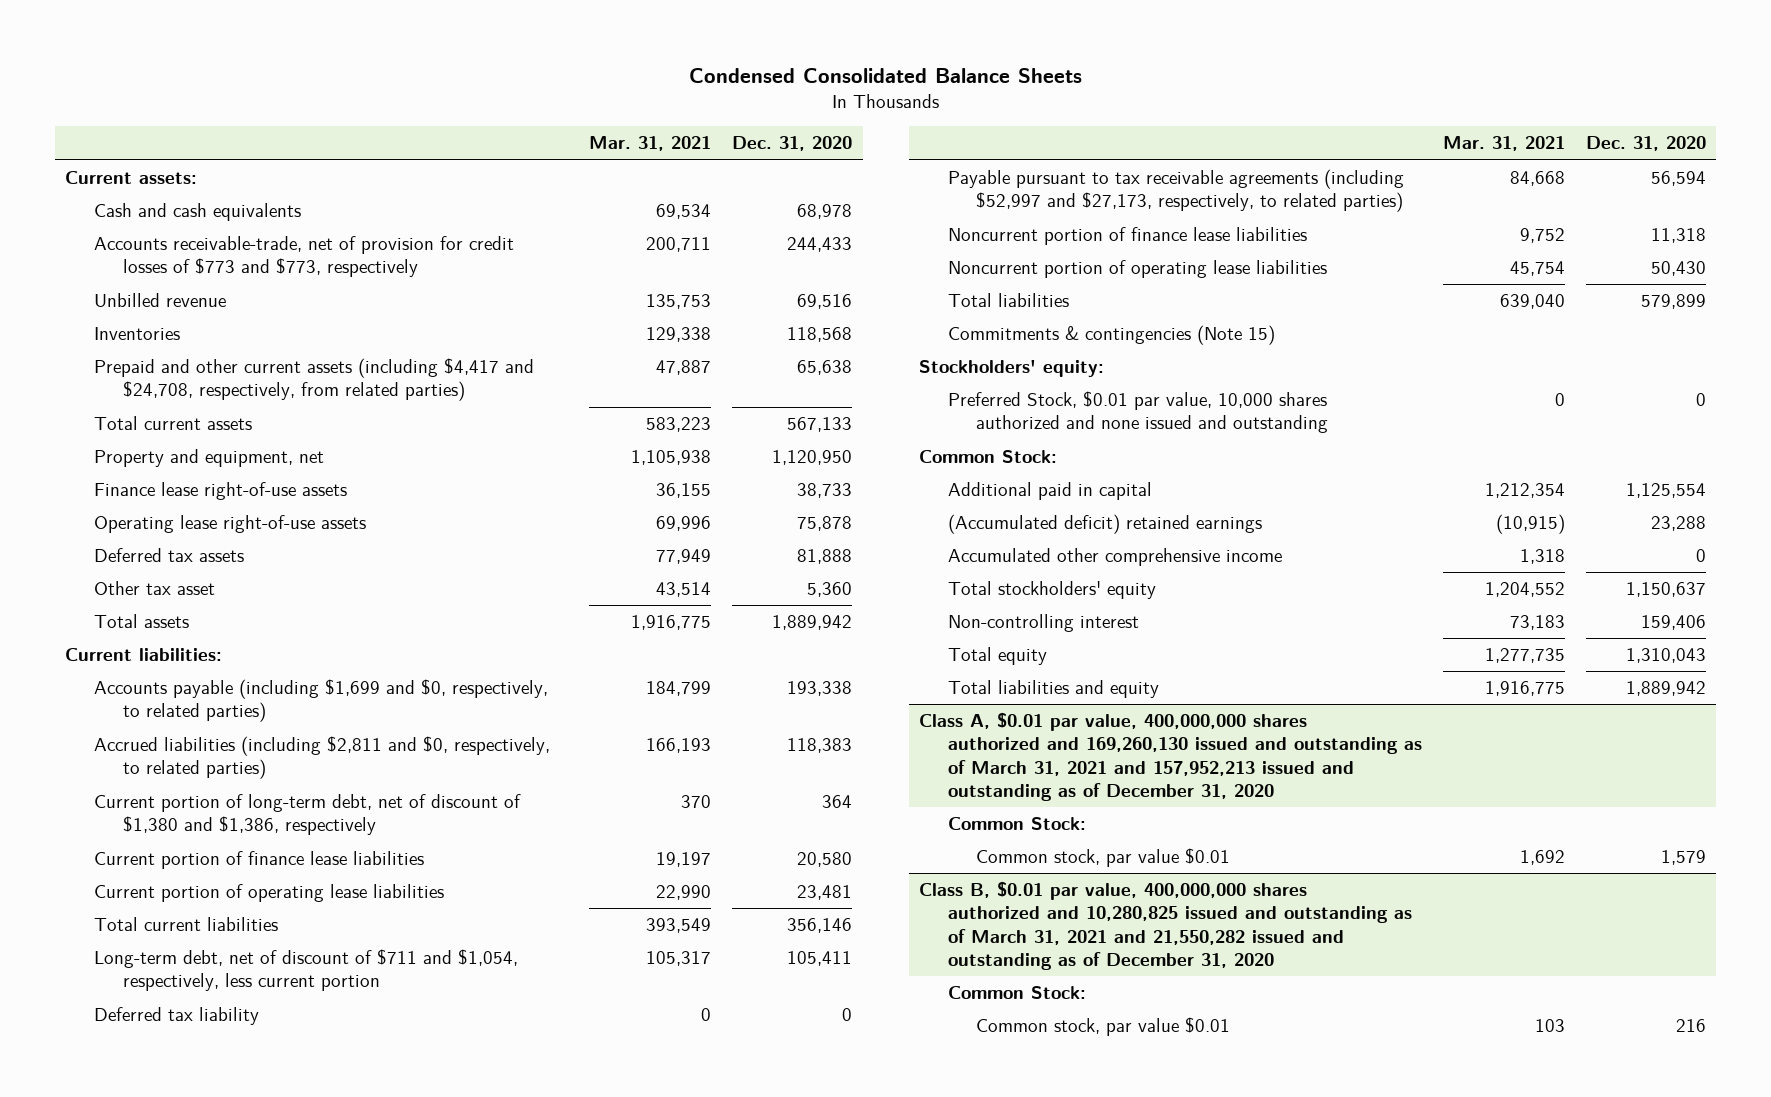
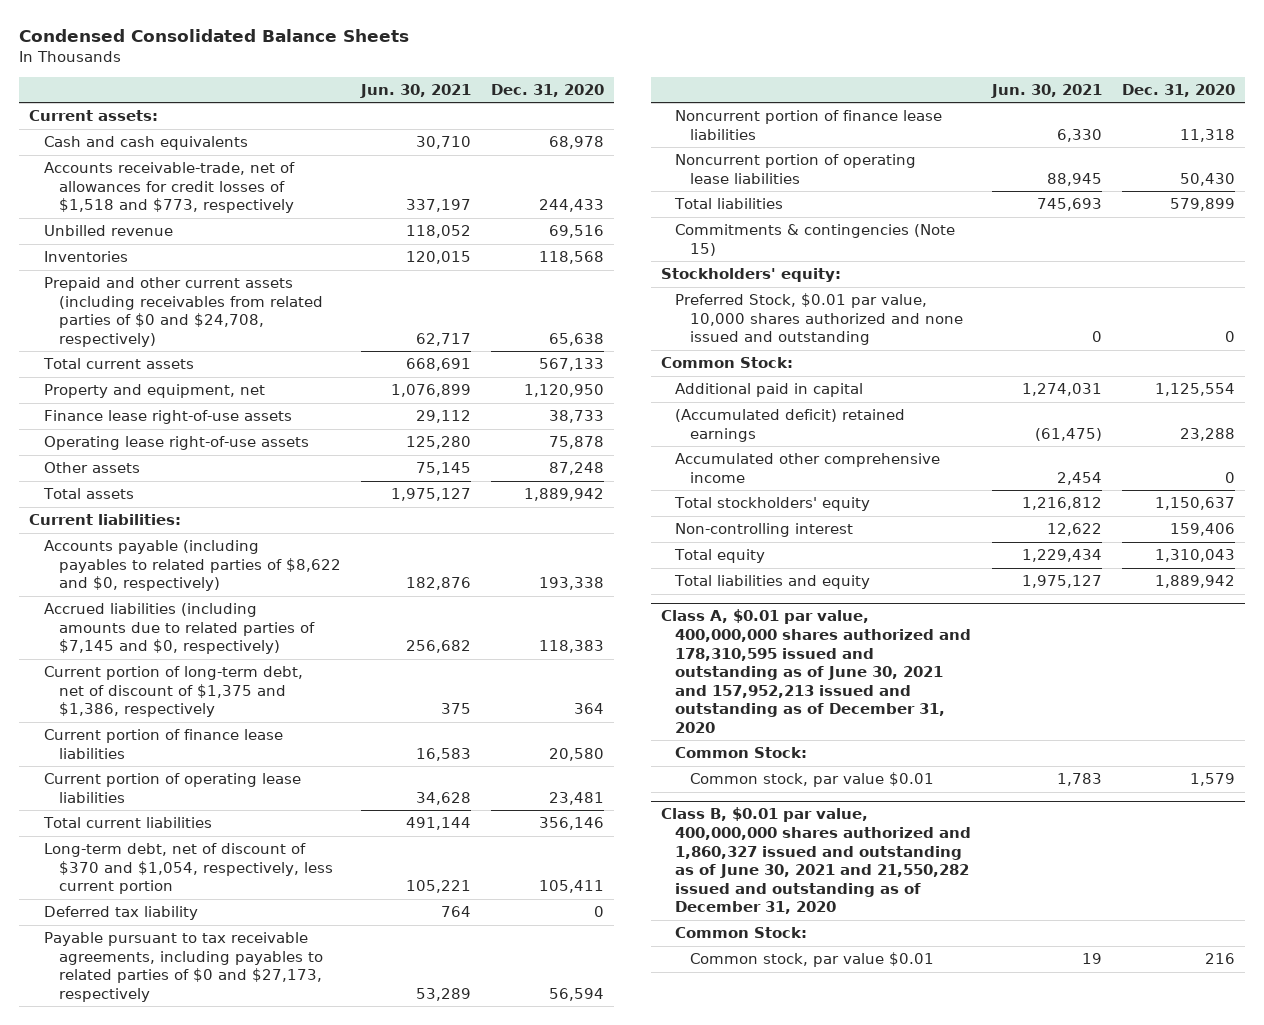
- | Mar. 31, 2021 | Dec. 31, 2020
+ | Jun. 30, 2021 | Dec. 31, 2020
- Accounts receivable-trade, net of provision for credit losses of $773 and $773, respectively | 200,711 | 244,433
+ Accounts receivable-trade, net of allowances for credit losses of $1,518 and $773, respectively | 337,197 | 244,433
- Prepaid and other current assets (including $4,417 and $24,708, respectively, from related parties) | 47,887 | 65,638
+ Prepaid and other current assets (including receivables from related parties of $0 and $24,708, respectively) | 62,717 | 65,638
- Deferred tax assets | 77,949 | 81,888
- Other tax asset | 43,514 | 5,360
+ Other assets | 75,145 | 87,248
- Accounts payable (including $1,699 and $0, respectively, to related parties) | 184,799 | 193,338
- Accrued liabilities (including $2,811 and $0, respectively, to related parties) | 166,193 | 118,383
- Current portion of long-term debt, net of discount of $1,380 and $1,386, respectively | 370 | 364
+ Accounts payable (including payables to related parties of $8,622 and $0, respectively) | 182,876 | 193,338
+ Accrued liabilities (including amounts due to related parties of $7,145 and $0, respectively) | 256,682 | 118,383
+ Current portion of long-term debt, net of discount of $1,375 and $1,386, respectively | 375 | 364
- Long-term debt, net of discount of $711 and $1,054, respectively, less current portion | 105,317 | 105,411
+ Long-term debt, net of discount of $370 and $1,054, respectively, less current portion | 105,221 | 105,411
- Payable pursuant to tax receivable agreements (including $52,997 and $27,173, respectively, to related parties) | 84,668 | 56,594
+ Payable pursuant to tax receivable agreements, including payables to related parties of $0 and $27,173, respectively | 53,289 | 56,594
- Class A, $0.01 par value, 400,000,000 shares authorized and 169,260,130 issued and outstanding as of March 31, 2021 and 157,952,213 issued and outstanding as of December 31, 2020
+ Class A, $0.01 par value, 400,000,000 shares authorized and 178,310,595 issued and outstanding as of June 30, 2021 and 157,952,213 issued and outstanding as of December 31, 2020
- Class B, $0.01 par value, 400,000,000 shares authorized and 10,280,825 issued and outstanding as of March 31, 2021 and 21,550,282 issued and outstanding as of December 31, 2020
+ Class B, $0.01 par value, 400,000,000 shares authorized and 1,860,327 issued and outstanding as of June 30, 2021 and 21,550,282 issued and outstanding as of December 31, 2020

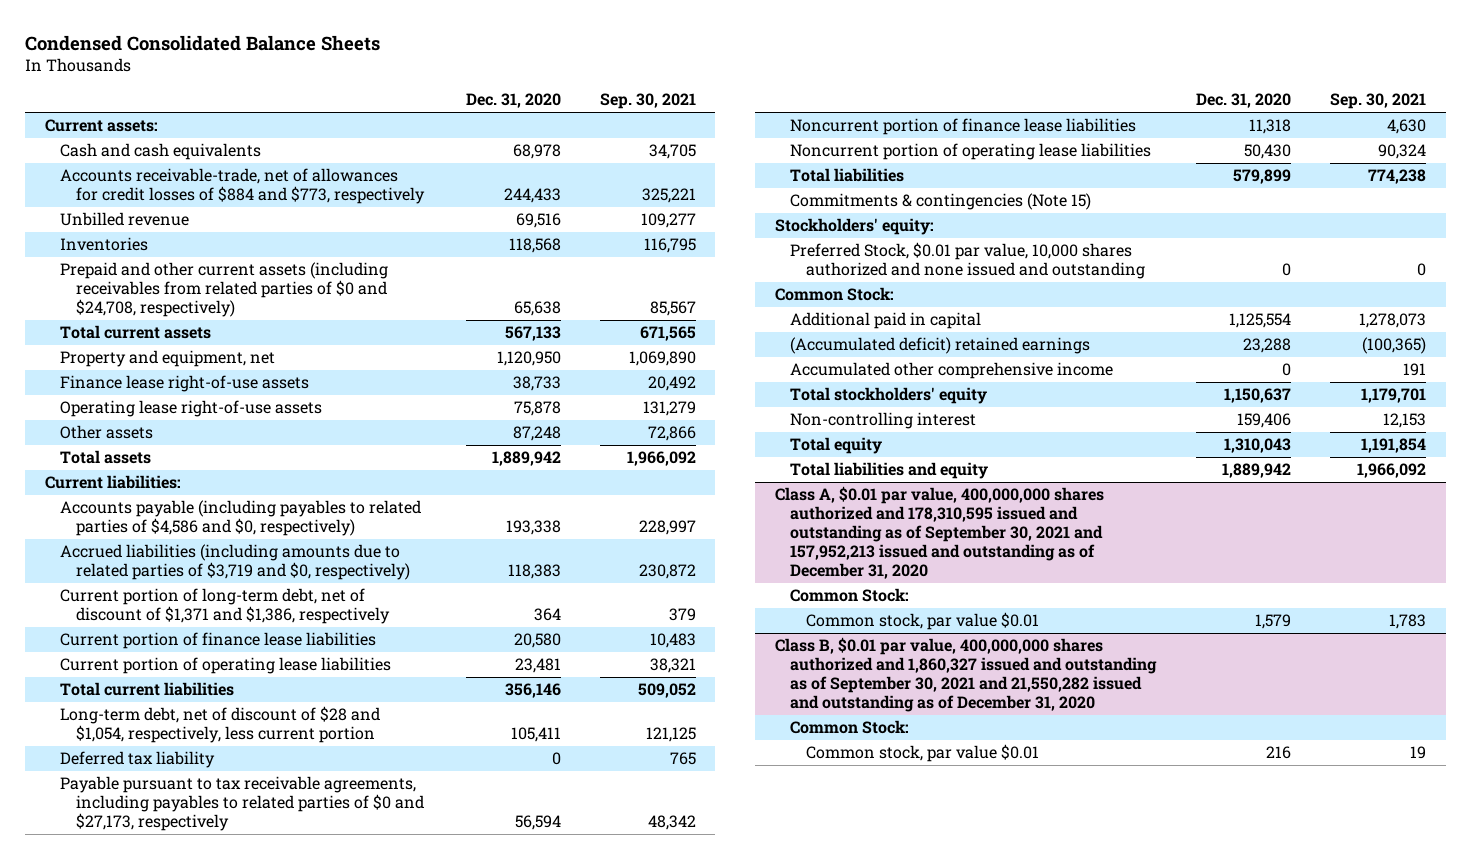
- | Jun. 30, 2021 | Dec. 31, 2020
+ | Dec. 31, 2020 | Sep. 30, 2021
- Accounts receivable-trade, net of allowances for credit losses of $1,518 and $773, respectively | 337,197 | 244,433
+ Accounts receivable-trade, net of allowances for credit losses of $884 and $773, respectively | 244,433 | 325,221
- Accounts payable (including payables to related parties of $8,622 and $0, respectively) | 182,876 | 193,338
- Accrued liabilities (including amounts due to related parties of $7,145 and $0, respectively) | 256,682 | 118,383
- Current portion of long-term debt, net of discount of $1,375 and $1,386, respectively | 375 | 364
+ Accounts payable (including payables to related parties of $4,586 and $0, respectively) | 193,338 | 228,997
+ Accrued liabilities (including amounts due to related parties of $3,719 and $0, respectively) | 118,383 | 230,872
+ Current portion of long-term debt, net of discount of $1,371 and $1,386, respectively | 364 | 379
- Long-term debt, net of discount of $370 and $1,054, respectively, less current portion | 105,221 | 105,411
+ Long-term debt, net of discount of $28 and $1,054, respectively, less current portion | 105,411 | 121,125
- Class A, $0.01 par value, 400,000,000 shares authorized and 178,310,595 issued and outstanding as of June 30, 2021 and 157,952,213 issued and outstanding as of December 31, 2020
+ Class A, $0.01 par value, 400,000,000 shares authorized and 178,310,595 issued and outstanding as of September 30, 2021 and 157,952,213 issued and outstanding as of December 31, 2020
- Class B, $0.01 par value, 400,000,000 shares authorized and 1,860,327 issued and outstanding as of June 30, 2021 and 21,550,282 issued and outstanding as of December 31, 2020
+ Class B, $0.01 par value, 400,000,000 shares authorized and 1,860,327 issued and outstanding as of September 30, 2021 and 21,550,282 issued and outstanding as of December 31, 2020

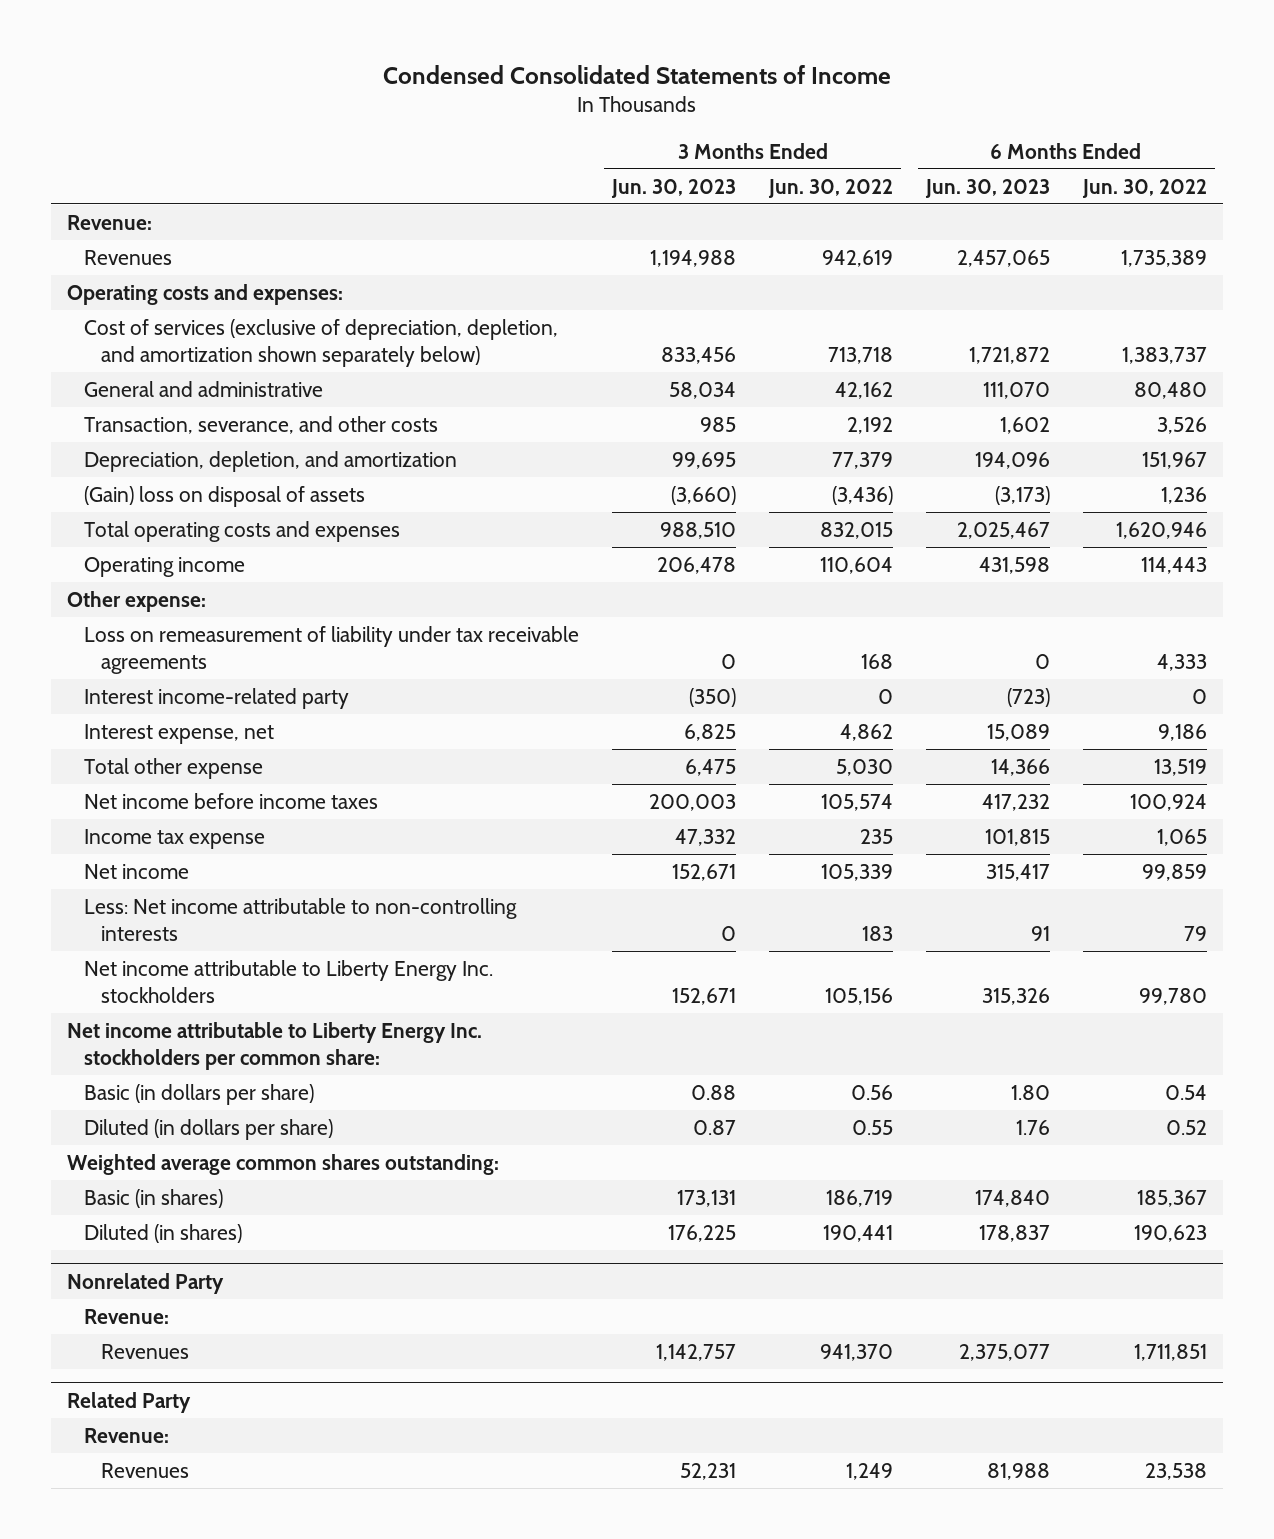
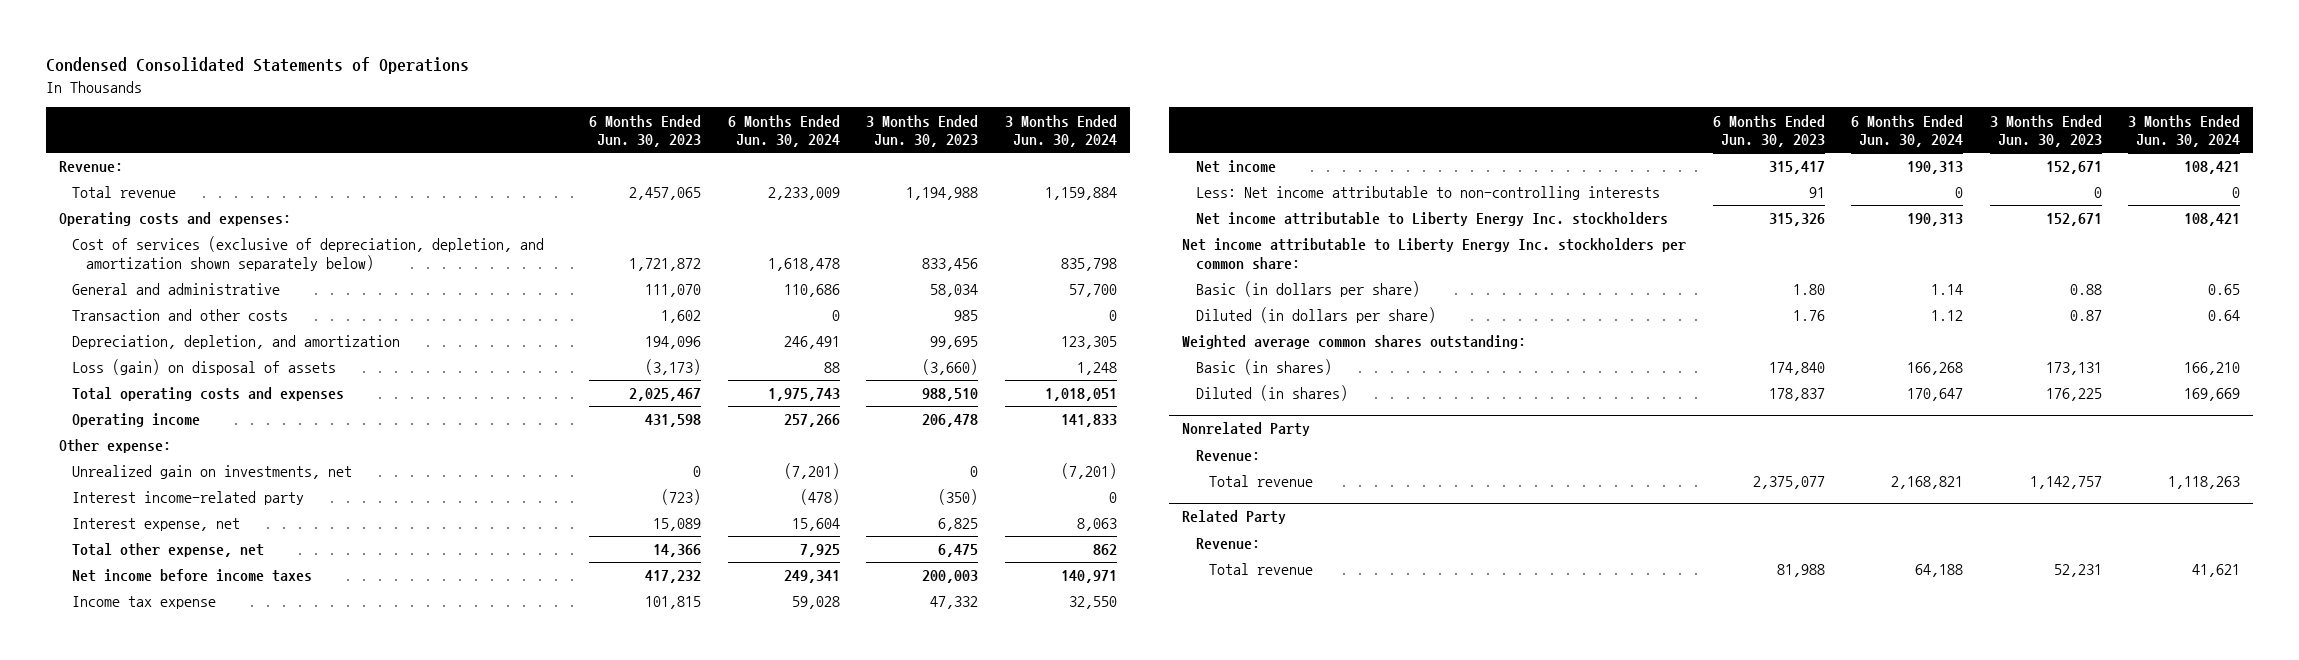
- Condensed Consolidated Statements of Income
+ Condensed Consolidated Statements of Operations
- | 3 Months Ended Jun. 30, 2023 | 3 Months Ended Jun. 30, 2022 | 6 Months Ended Jun. 30, 2023 | 6 Months Ended Jun. 30, 2022
+ | 6 Months Ended Jun. 30, 2023 | 6 Months Ended Jun. 30, 2024 | 3 Months Ended Jun. 30, 2023 | 3 Months Ended Jun. 30, 2024
- Revenues | 1,194,988 | 942,619 | 2,457,065 | 1,735,389
+ Total revenue | 2,457,065 | 2,233,009 | 1,194,988 | 1,159,884
- Transaction, severance, and other costs | 985 | 2,192 | 1,602 | 3,526
+ Transaction and other costs | 1,602 | 0 | 985 | 0
- (Gain) loss on disposal of assets | (3,660) | (3,436) | (3,173) | 1,236
+ Loss (gain) on disposal of assets | (3,173) | 88 | (3,660) | 1,248
- Loss on remeasurement of liability under tax receivable agreements | 0 | 168 | 0 | 4,333
+ Unrealized gain on investments, net | 0 | (7,201) | 0 | (7,201)
- Total other expense | 6,475 | 5,030 | 14,366 | 13,519
+ Total other expense, net | 14,366 | 7,925 | 6,475 | 862
@ Nonrelated Party
- Revenues | 1,142,757 | 941,370 | 2,375,077 | 1,711,851
+ Total revenue | 2,375,077 | 2,168,821 | 1,142,757 | 1,118,263
@ Related Party
- Revenues | 52,231 | 1,249 | 81,988 | 23,538
+ Total revenue | 81,988 | 64,188 | 52,231 | 41,621

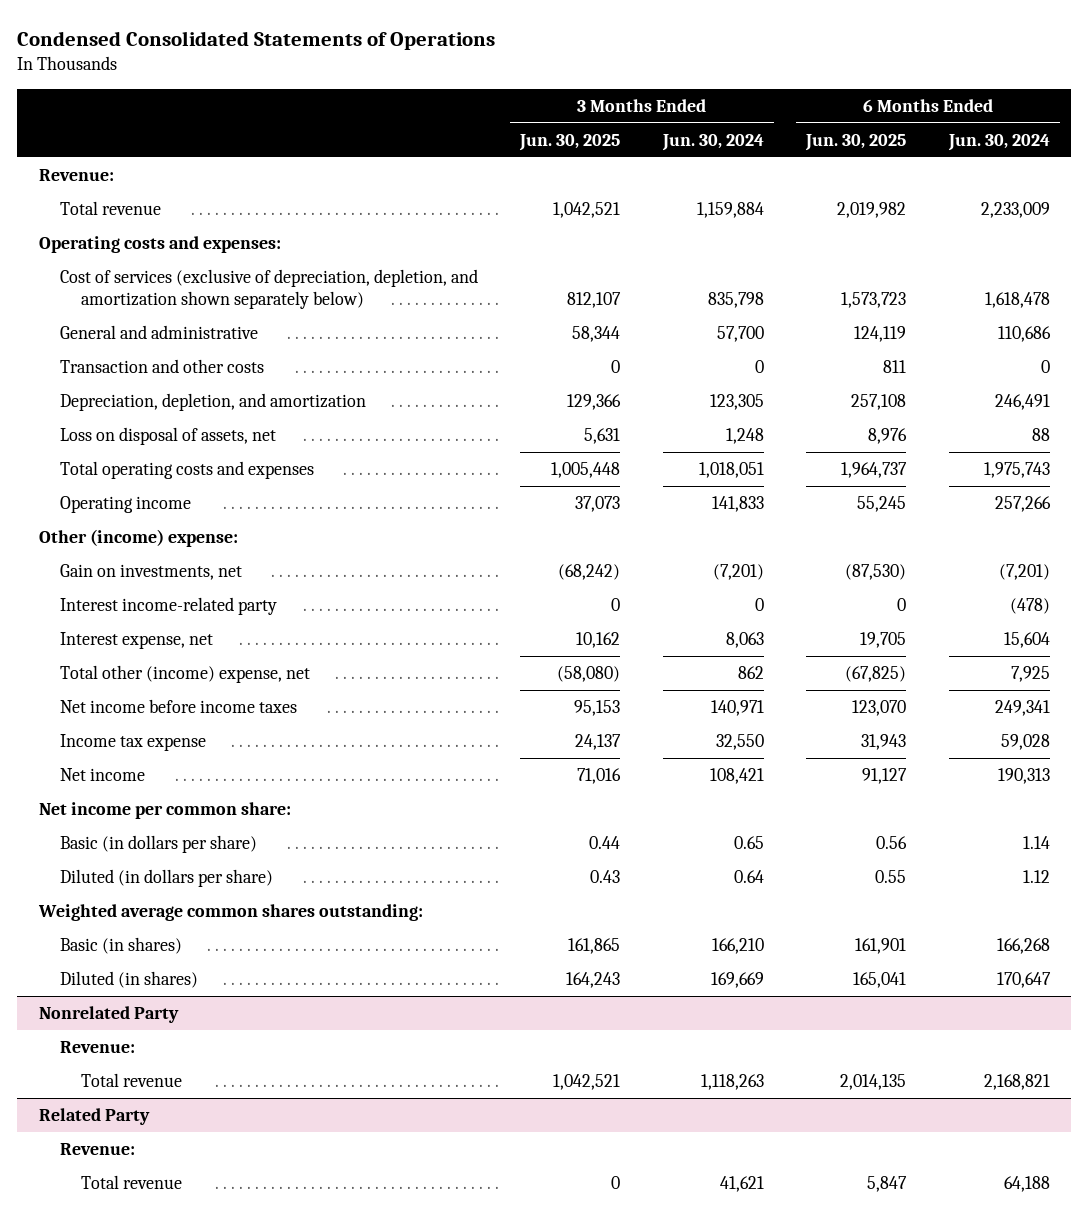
- | 6 Months Ended Jun. 30, 2023 | 6 Months Ended Jun. 30, 2024 | 3 Months Ended Jun. 30, 2023 | 3 Months Ended Jun. 30, 2024
+ | 3 Months Ended Jun. 30, 2025 | 3 Months Ended Jun. 30, 2024 | 6 Months Ended Jun. 30, 2025 | 6 Months Ended Jun. 30, 2024
- Loss (gain) on disposal of assets | (3,173) | 88 | (3,660) | 1,248
+ Loss on disposal of assets, net | 5,631 | 1,248 | 8,976 | 88
- Other expense:
- Unrealized gain on investments, net | 0 | (7,201) | 0 | (7,201)
+ Other (income) expense:
+ Gain on investments, net | (68,242) | (7,201) | (87,530) | (7,201)
- Total other expense, net | 14,366 | 7,925 | 6,475 | 862
+ Total other (income) expense, net | (58,080) | 862 | (67,825) | 7,925
- Less: Net income attributable to non-controlling interests | 91 | 0 | 0 | 0
- Net income attributable to Liberty Energy Inc. stockholders | 315,326 | 190,313 | 152,671 | 108,421
- Net income attributable to Liberty Energy Inc. stockholders per common share:
+ Net income per common share:

